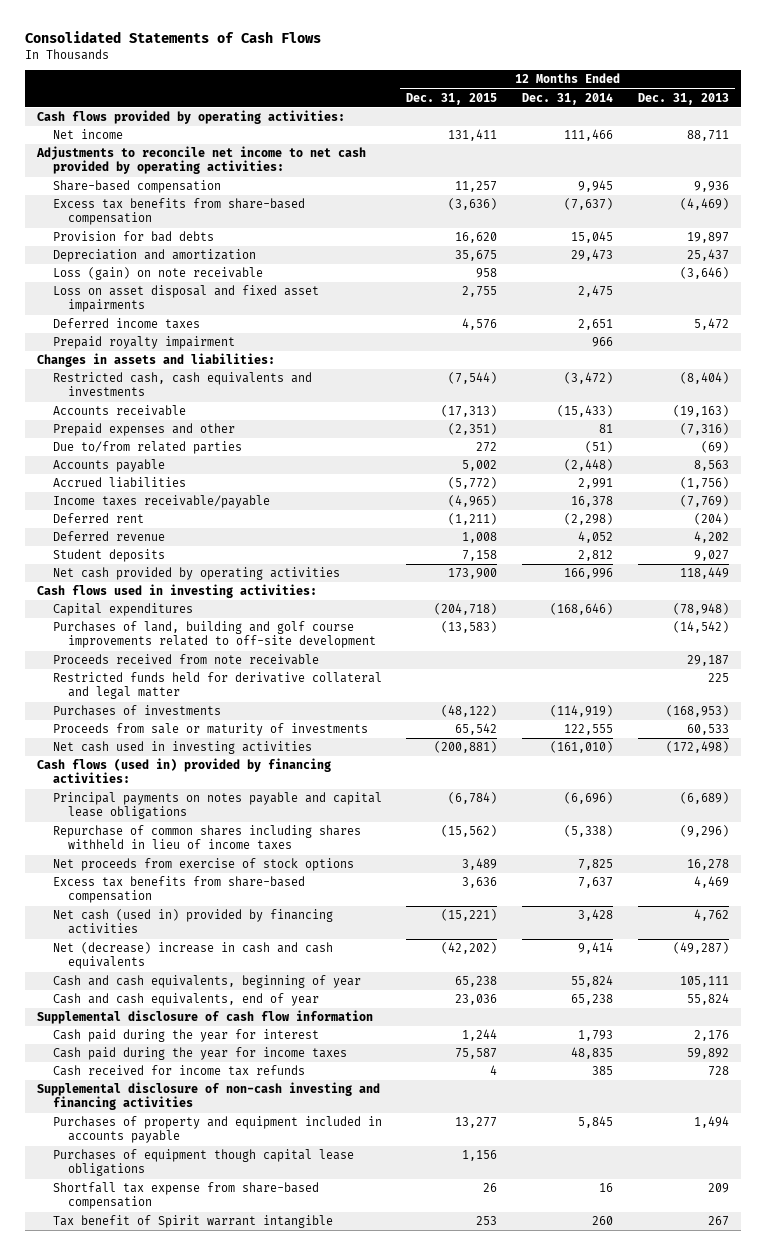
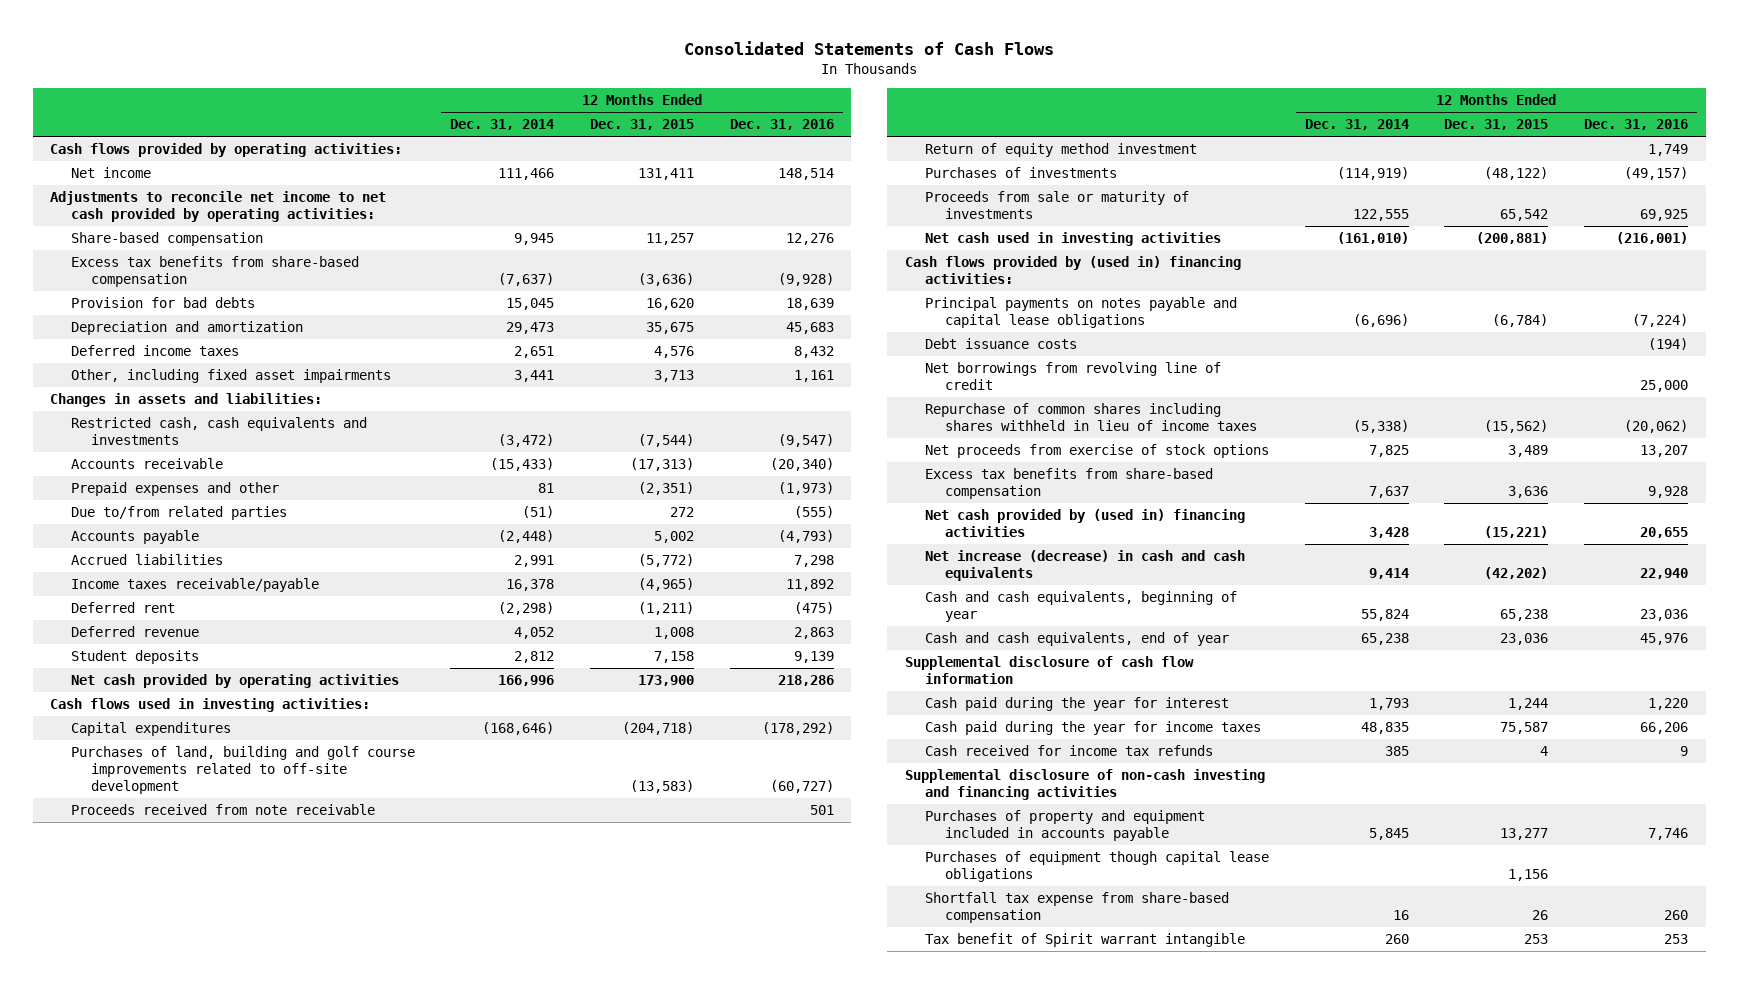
- | 12 Months Ended Dec. 31, 2015 | 12 Months Ended Dec. 31, 2014 | 12 Months Ended Dec. 31, 2013
+ | 12 Months Ended Dec. 31, 2014 | 12 Months Ended Dec. 31, 2015 | 12 Months Ended Dec. 31, 2016
- Loss (gain) on note receivable | 958 | | (3,646)
- Loss on asset disposal and fixed asset impairments | 2,755 | 2,475 |
- Prepaid royalty impairment | | 966 |
+ Other, including fixed asset impairments | 3,441 | 3,713 | 1,161
- Restricted funds held for derivative collateral and legal matter | | | 225
+ Return of equity method investment | | | 1,749
- Cash flows (used in) provided by financing activities:
+ Cash flows provided by (used in) financing activities:
+ Debt issuance costs | | | (194)
+ Net borrowings from revolving line of credit | | | 25,000
- Net cash (used in) provided by financing activities | (15,221) | 3,428 | 4,762
- Net (decrease) increase in cash and cash equivalents | (42,202) | 9,414 | (49,287)
+ Net cash provided by (used in) financing activities | 3,428 | (15,221) | 20,655
+ Net increase (decrease) in cash and cash equivalents | 9,414 | (42,202) | 22,940

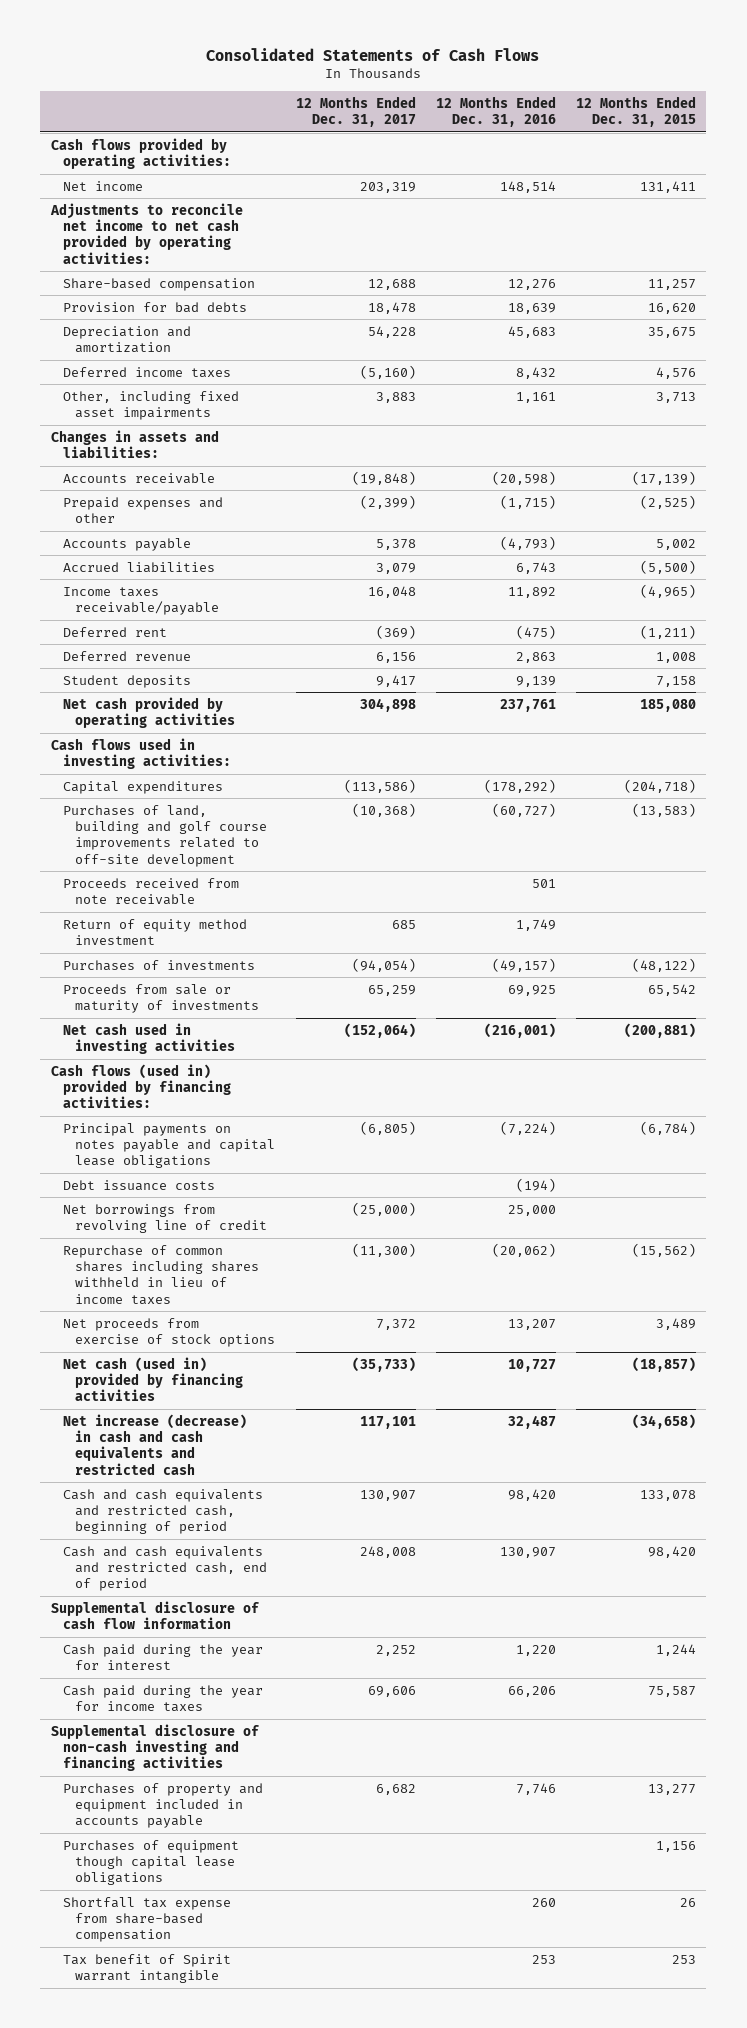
- | 12 Months Ended Dec. 31, 2014 | 12 Months Ended Dec. 31, 2015 | 12 Months Ended Dec. 31, 2016
+ | 12 Months Ended Dec. 31, 2017 | 12 Months Ended Dec. 31, 2016 | 12 Months Ended Dec. 31, 2015
- Excess tax benefits from share-based compensation | (7,637) | (3,636) | (9,928)
- Restricted cash, cash equivalents and investments | (3,472) | (7,544) | (9,547)
- Accounts receivable | (15,433) | (17,313) | (20,340)
- Prepaid expenses and other | 81 | (2,351) | (1,973)
- Due to/from related parties | (51) | 272 | (555)
+ Accounts receivable | (19,848) | (20,598) | (17,139)
+ Prepaid expenses and other | (2,399) | (1,715) | (2,525)
- Accrued liabilities | 2,991 | (5,772) | 7,298
+ Accrued liabilities | 3,079 | 6,743 | (5,500)
- Net cash provided by operating activities | 166,996 | 173,900 | 218,286
+ Net cash provided by operating activities | 304,898 | 237,761 | 185,080
- Cash flows provided by (used in) financing activities:
+ Cash flows (used in) provided by financing activities:
- Excess tax benefits from share-based compensation | 7,637 | 3,636 | 9,928
- Net cash provided by (used in) financing activities | 3,428 | (15,221) | 20,655
- Net increase (decrease) in cash and cash equivalents | 9,414 | (42,202) | 22,940
- Cash and cash equivalents, beginning of year | 55,824 | 65,238 | 23,036
- Cash and cash equivalents, end of year | 65,238 | 23,036 | 45,976
+ Net cash (used in) provided by financing activities | (35,733) | 10,727 | (18,857)
+ Net increase (decrease) in cash and cash equivalents and restricted cash | 117,101 | 32,487 | (34,658)
+ Cash and cash equivalents and restricted cash, beginning of period | 130,907 | 98,420 | 133,078
+ Cash and cash equivalents and restricted cash, end of period | 248,008 | 130,907 | 98,420
- Cash received for income tax refunds | 385 | 4 | 9

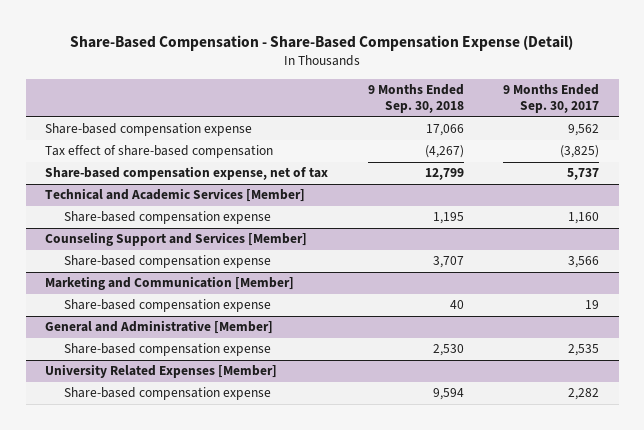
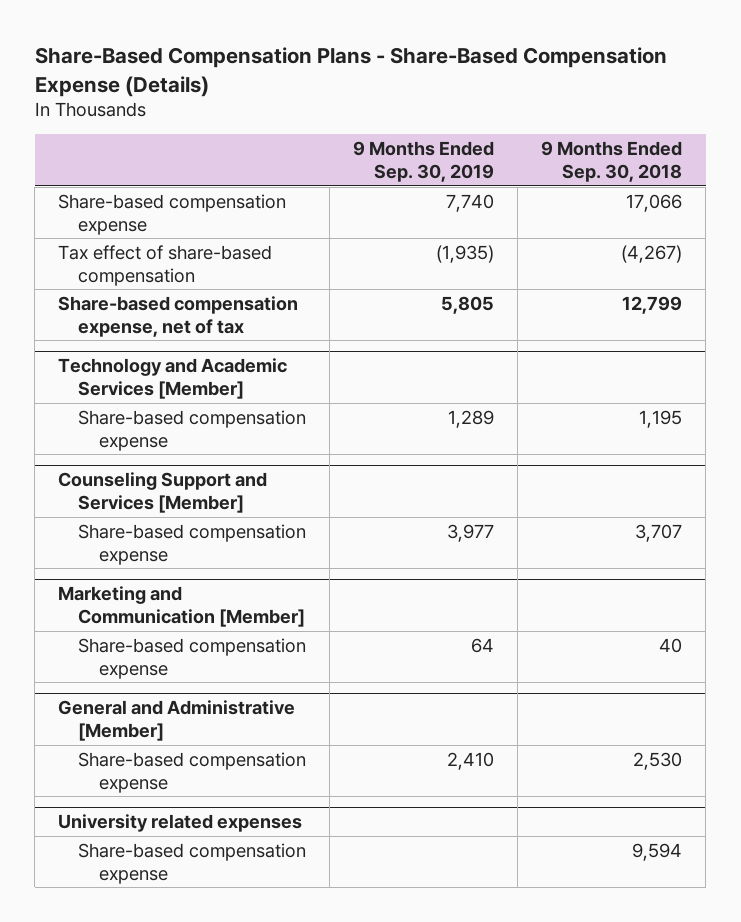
- Share-Based Compensation - Share-Based Compensation Expense (Detail)
+ Share-Based Compensation Plans - Share-Based Compensation Expense (Details)
- | 9 Months Ended Sep. 30, 2018 | 9 Months Ended Sep. 30, 2017
+ | 9 Months Ended Sep. 30, 2019 | 9 Months Ended Sep. 30, 2018
- Technical and Academic Services [Member]
+ Technology and Academic Services [Member]
- University Related Expenses [Member]
+ University related expenses

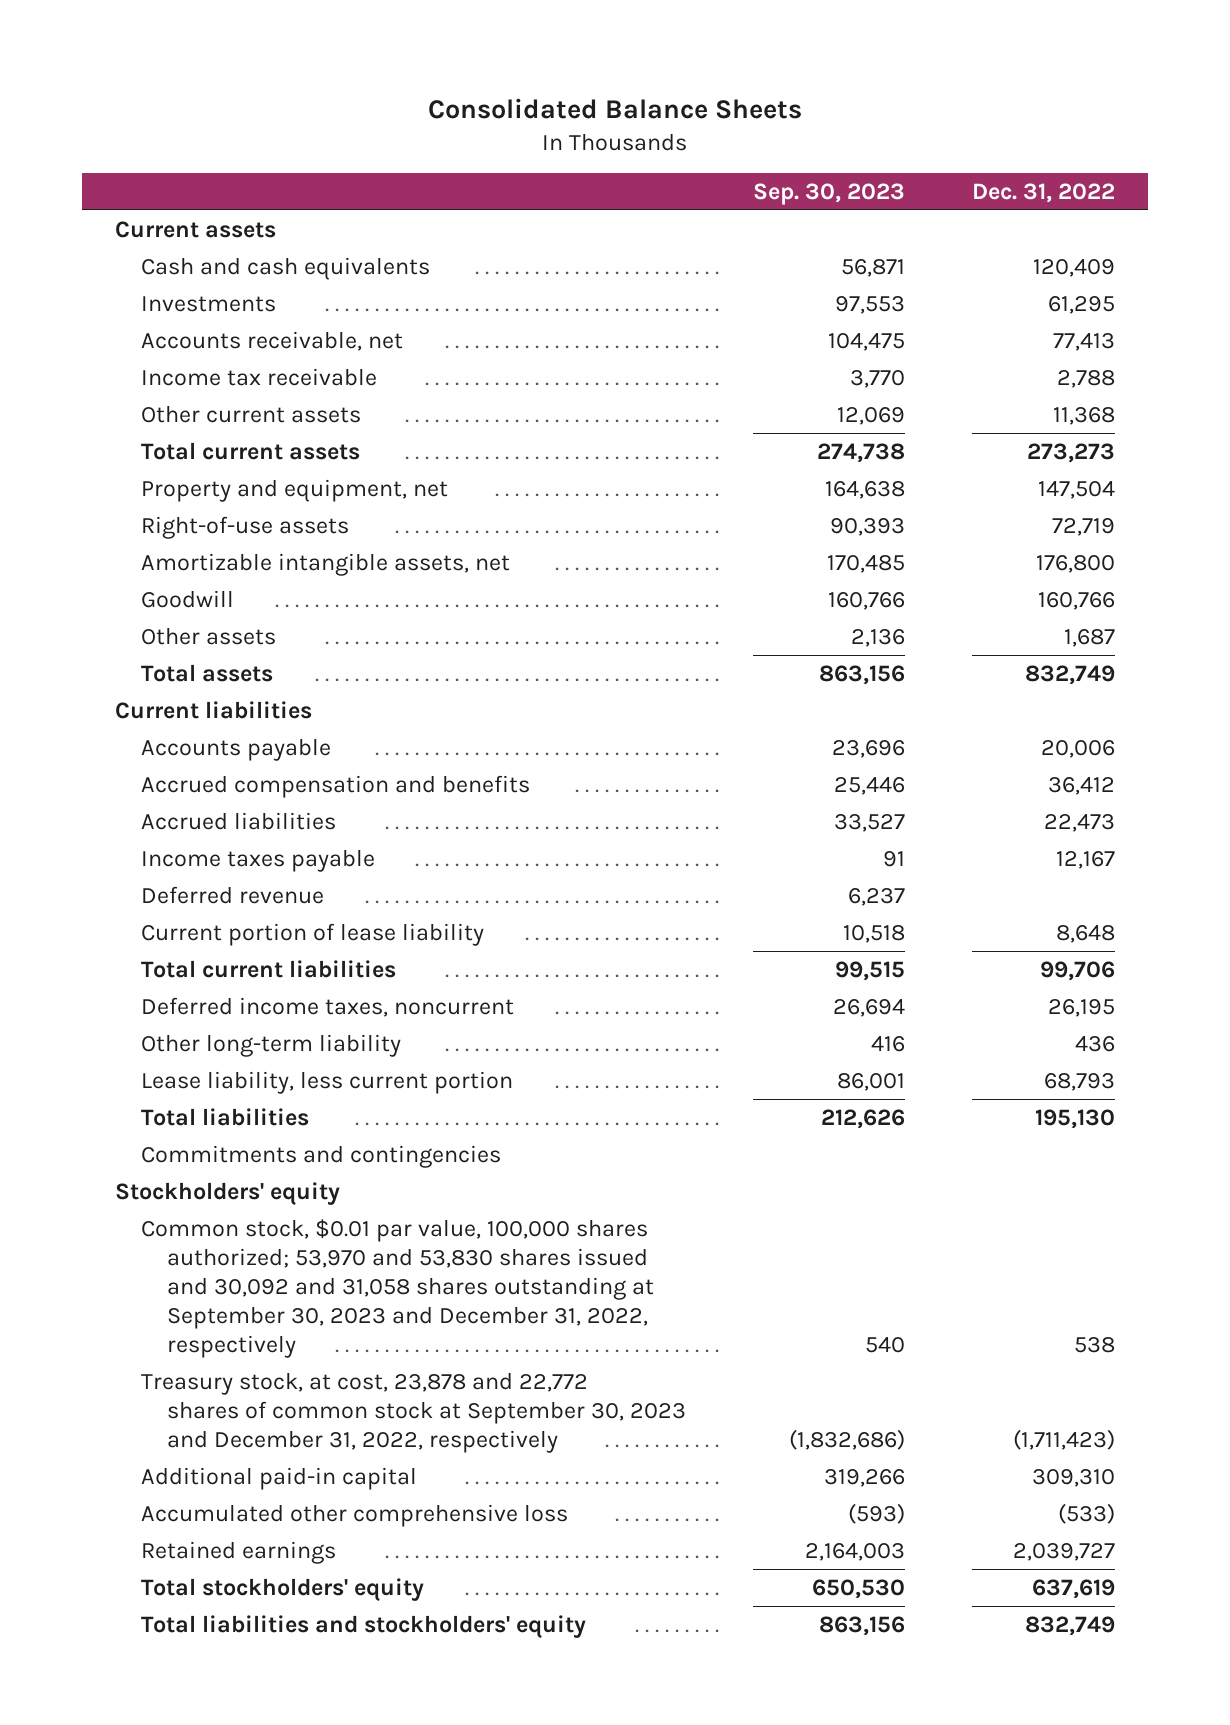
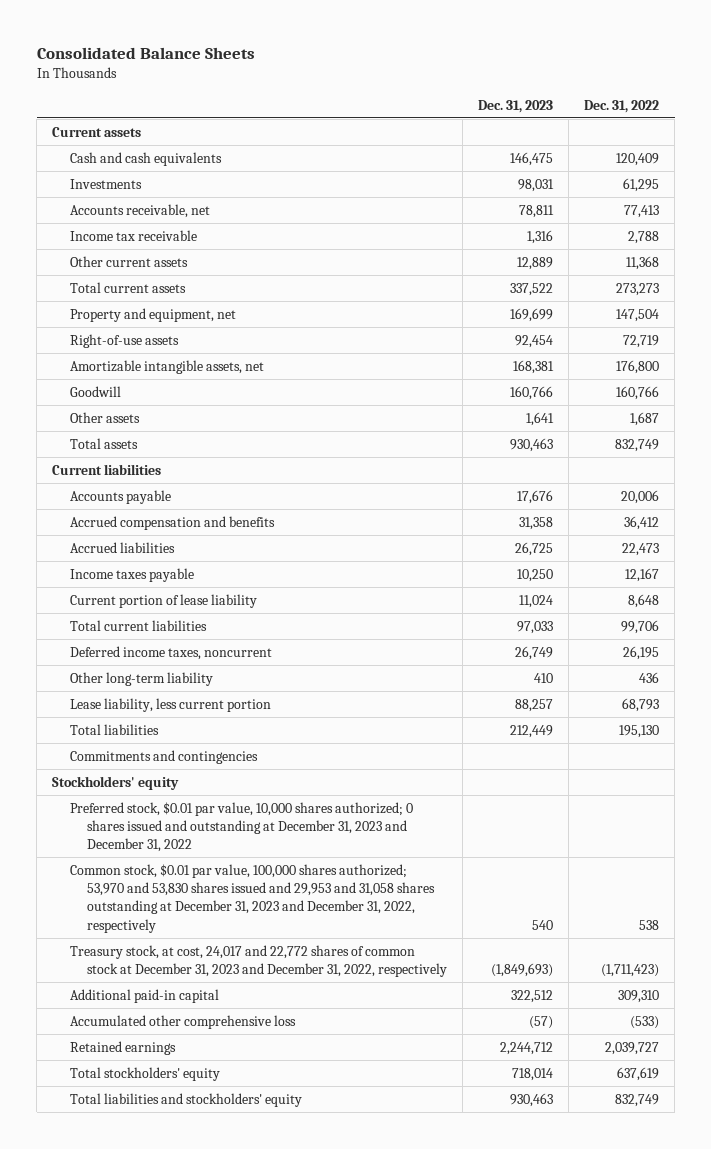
- | Sep. 30, 2023 | Dec. 31, 2022
+ | Dec. 31, 2023 | Dec. 31, 2022
- Deferred revenue | 6,237 |
- Common stock, $0.01 par value, 100,000 shares authorized; 53,970 and 53,830 shares issued and 30,092 and 31,058 shares outstanding at September 30, 2023 and December 31, 2022, respectively | 540 | 538
- Treasury stock, at cost, 23,878 and 22,772 shares of common stock at September 30, 2023 and December 31, 2022, respectively | (1,832,686) | (1,711,423)
+ Preferred stock, $0.01 par value, 10,000 shares authorized; 0 shares issued and outstanding at December 31, 2023 and December 31, 2022
+ Common stock, $0.01 par value, 100,000 shares authorized; 53,970 and 53,830 shares issued and 29,953 and 31,058 shares outstanding at December 31, 2023 and December 31, 2022, respectively | 540 | 538
+ Treasury stock, at cost, 24,017 and 22,772 shares of common stock at December 31, 2023 and December 31, 2022, respectively | (1,849,693) | (1,711,423)

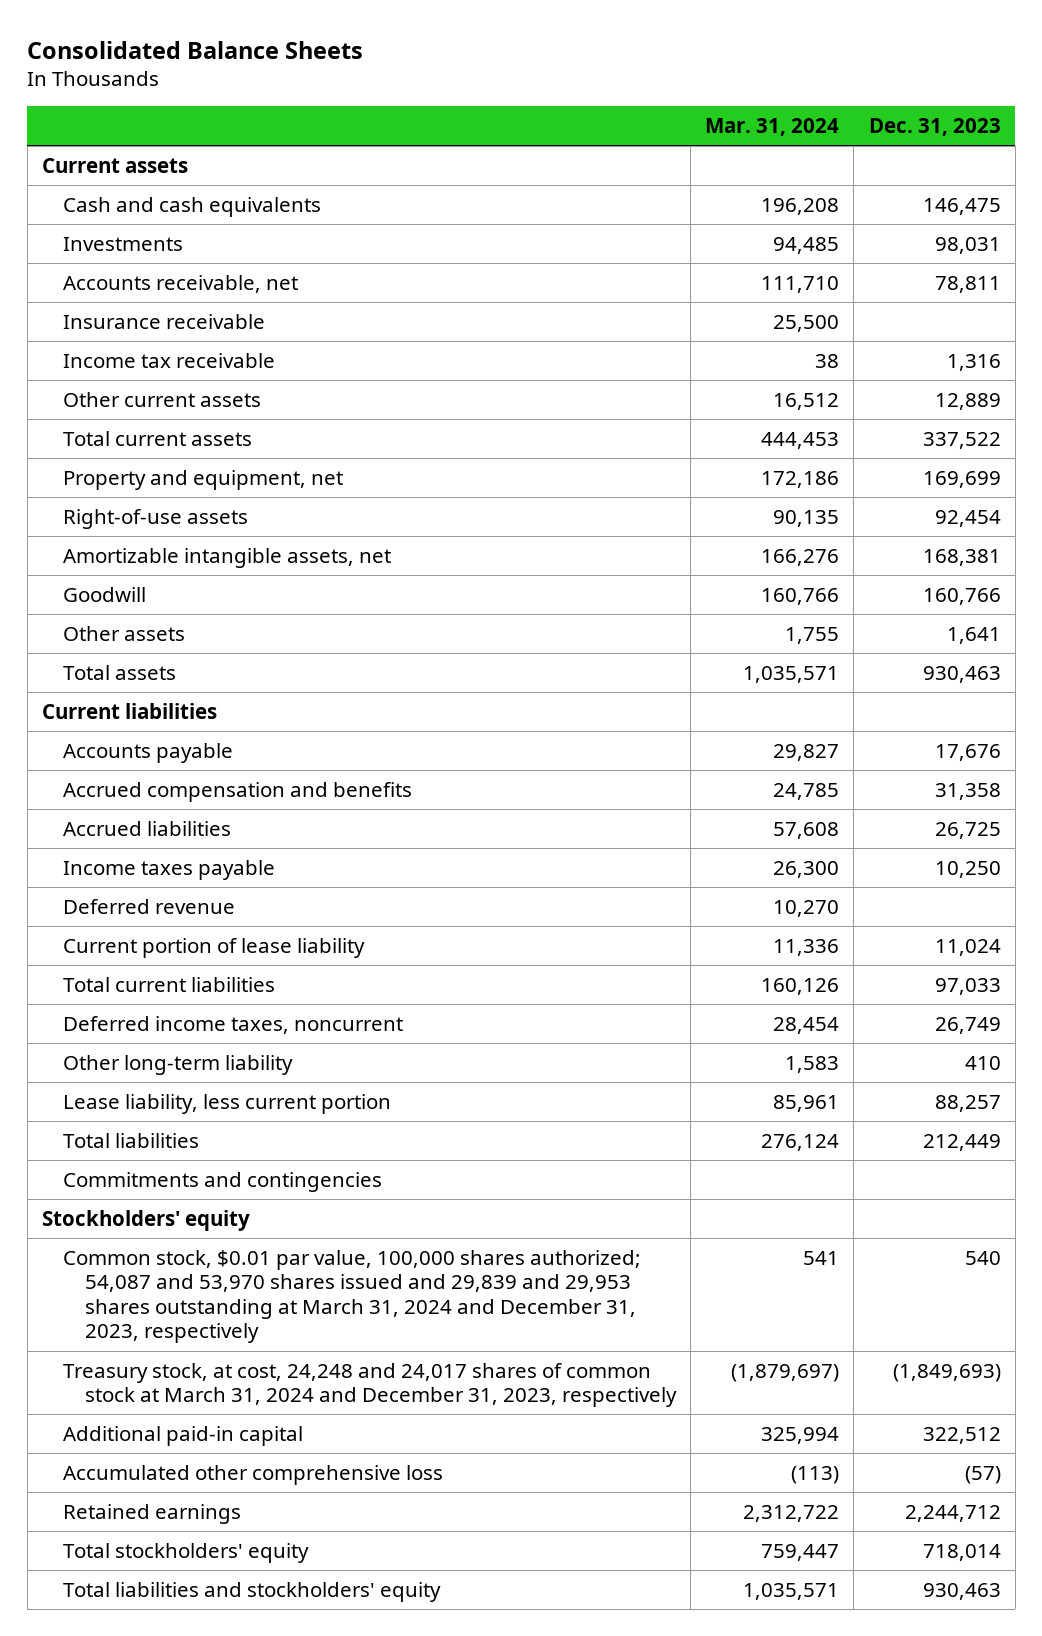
- | Dec. 31, 2023 | Dec. 31, 2022
+ | Mar. 31, 2024 | Dec. 31, 2023
+ Insurance receivable | 25,500 |
+ Deferred revenue | 10,270 |
- Preferred stock, $0.01 par value, 10,000 shares authorized; 0 shares issued and outstanding at December 31, 2023 and December 31, 2022
- Common stock, $0.01 par value, 100,000 shares authorized; 53,970 and 53,830 shares issued and 29,953 and 31,058 shares outstanding at December 31, 2023 and December 31, 2022, respectively | 540 | 538
- Treasury stock, at cost, 24,017 and 22,772 shares of common stock at December 31, 2023 and December 31, 2022, respectively | (1,849,693) | (1,711,423)
+ Common stock, $0.01 par value, 100,000 shares authorized; 54,087 and 53,970 shares issued and 29,839 and 29,953 shares outstanding at March 31, 2024 and December 31, 2023, respectively | 541 | 540
+ Treasury stock, at cost, 24,248 and 24,017 shares of common stock at March 31, 2024 and December 31, 2023, respectively | (1,879,697) | (1,849,693)

